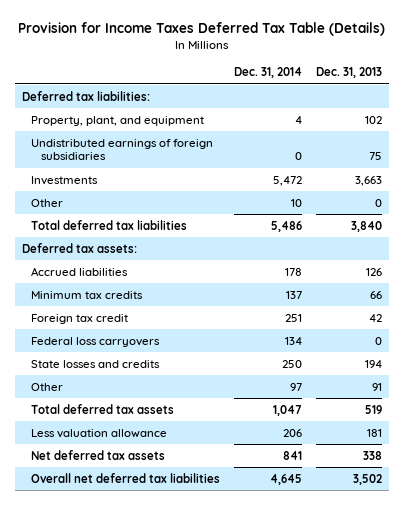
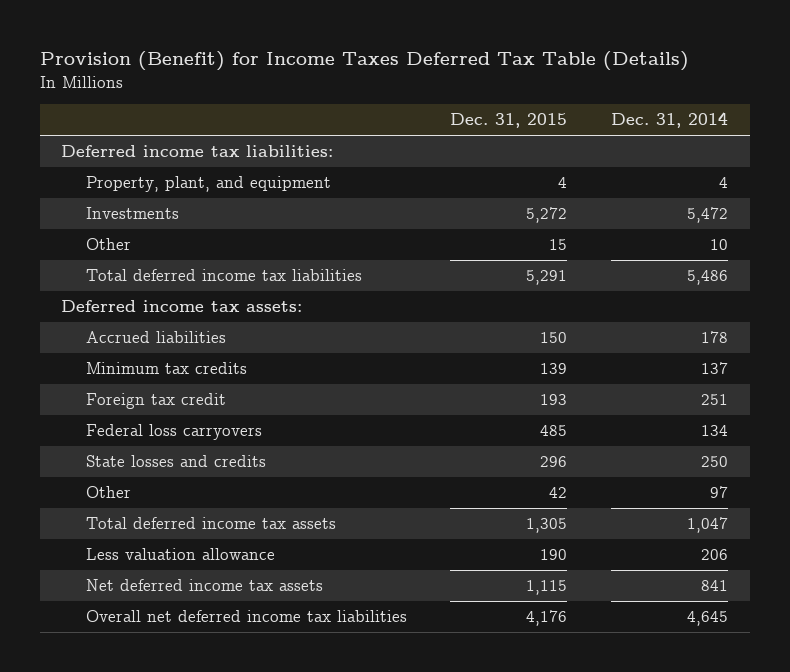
- Provision for Income Taxes Deferred Tax Table (Details)
+ Provision (Benefit) for Income Taxes Deferred Tax Table (Details)
- | Dec. 31, 2014 | Dec. 31, 2013
+ | Dec. 31, 2015 | Dec. 31, 2014
- Deferred tax liabilities:
+ Deferred income tax liabilities:
- Undistributed earnings of foreign subsidiaries | 0 | 75
- Total deferred tax liabilities | 5,486 | 3,840
- Deferred tax assets:
+ Total deferred income tax liabilities | 5,291 | 5,486
+ Deferred income tax assets:
- Total deferred tax assets | 1,047 | 519
+ Total deferred income tax assets | 1,305 | 1,047
- Net deferred tax assets | 841 | 338
- Overall net deferred tax liabilities | 4,645 | 3,502
+ Net deferred income tax assets | 1,115 | 841
+ Overall net deferred income tax liabilities | 4,176 | 4,645

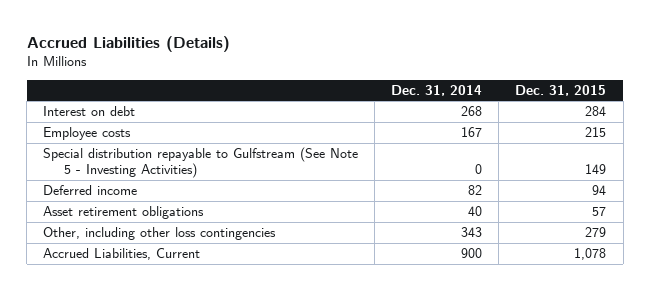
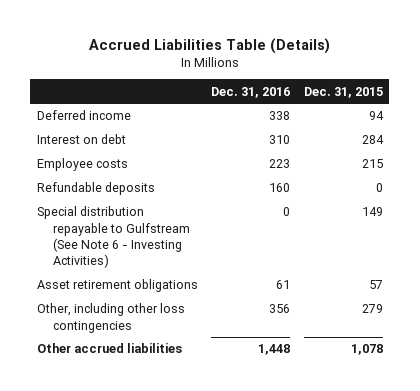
- Accrued Liabilities (Details)
+ Accrued Liabilities Table (Details)
- | Dec. 31, 2014 | Dec. 31, 2015
+ | Dec. 31, 2016 | Dec. 31, 2015
moved up: Deferred income | 338 | 94
- Special distribution repayable to Gulfstream (See Note 5 - Investing Activities) | 0 | 149
+ Refundable deposits | 160 | 0
+ Special distribution repayable to Gulfstream (See Note 6 - Investing Activities) | 0 | 149
- Accrued Liabilities, Current | 900 | 1,078
+ Other accrued liabilities | 1,448 | 1,078

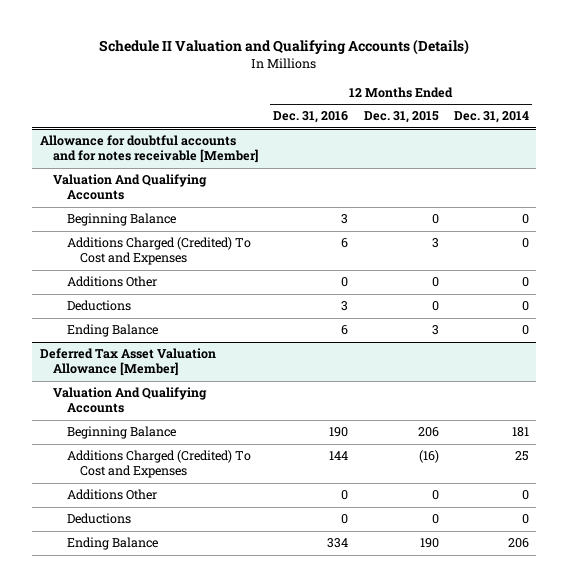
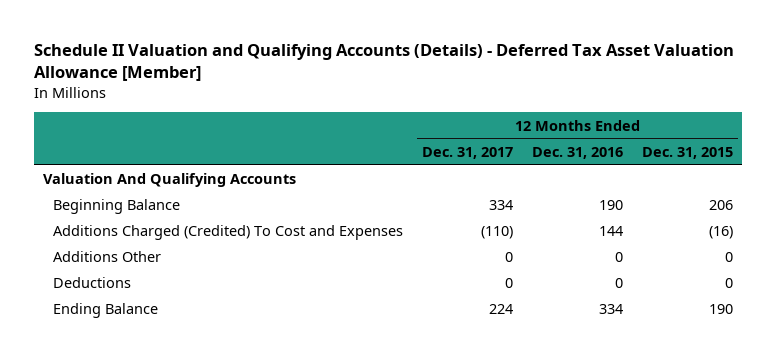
- Schedule II Valuation and Qualifying Accounts (Details)
+ Schedule II Valuation and Qualifying Accounts (Details) - Deferred Tax Asset Valuation Allowance [Member]
- | 12 Months Ended Dec. 31, 2016 | 12 Months Ended Dec. 31, 2015 | 12 Months Ended Dec. 31, 2014
+ | 12 Months Ended Dec. 31, 2017 | 12 Months Ended Dec. 31, 2016 | 12 Months Ended Dec. 31, 2015
- Allowance for doubtful accounts and for notes receivable [Member]
- Beginning Balance | 3 | 0 | 0
- Additions Charged (Credited) To Cost and Expenses | 6 | 3 | 0
- Additions Other | 0 | 0 | 0
- Deductions | 3 | 0 | 0
- Ending Balance | 6 | 3 | 0
- Deferred Tax Asset Valuation Allowance [Member]
- Valuation And Qualifying Accounts

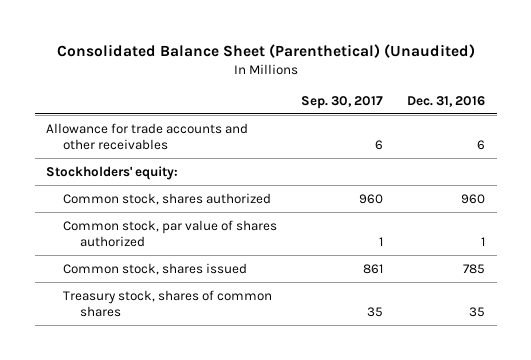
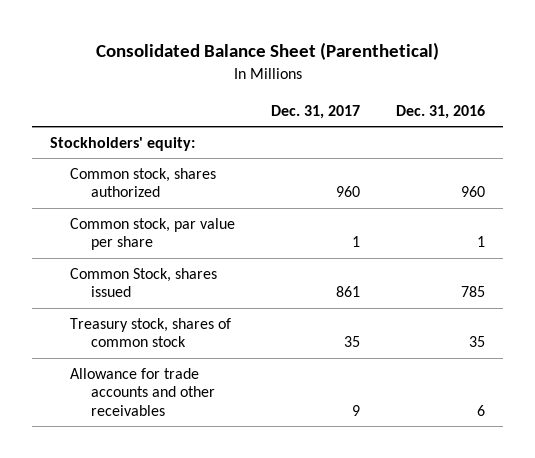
- Consolidated Balance Sheet (Parenthetical) (Unaudited)
+ Consolidated Balance Sheet (Parenthetical)
- | Sep. 30, 2017 | Dec. 31, 2016
+ | Dec. 31, 2017 | Dec. 31, 2016
- Common stock, par value of shares authorized | 1 | 1
- Common stock, shares issued | 861 | 785
- Treasury stock, shares of common shares | 35 | 35
+ Common stock, par value per share | 1 | 1
+ Common Stock, shares issued | 861 | 785
+ Treasury stock, shares of common stock | 35 | 35
moved down: Allowance for trade accounts and other receivables | 9 | 6

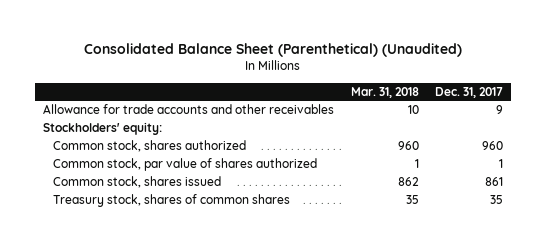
- Consolidated Balance Sheet (Parenthetical)
+ Consolidated Balance Sheet (Parenthetical) (Unaudited)
- | Dec. 31, 2017 | Dec. 31, 2016
+ | Mar. 31, 2018 | Dec. 31, 2017
moved up: Allowance for trade accounts and other receivables | 10 | 9
- Common stock, par value per share | 1 | 1
- Common Stock, shares issued | 861 | 785
- Treasury stock, shares of common stock | 35 | 35
+ Common stock, par value of shares authorized | 1 | 1
+ Common stock, shares issued | 862 | 861
+ Treasury stock, shares of common shares | 35 | 35

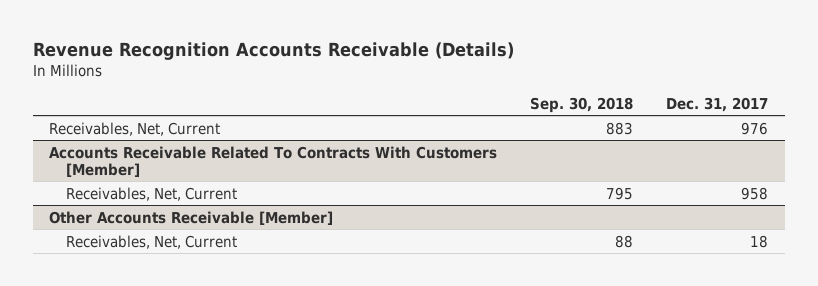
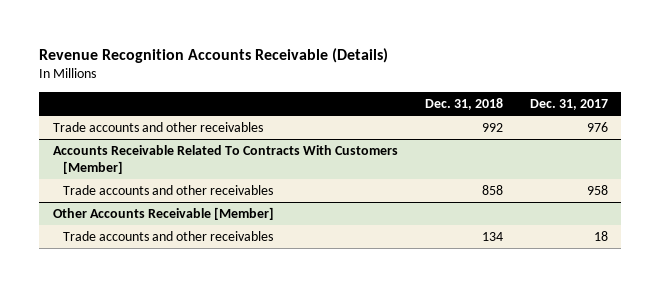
- | Sep. 30, 2018 | Dec. 31, 2017
+ | Dec. 31, 2018 | Dec. 31, 2017
- Receivables, Net, Current | 883 | 976
+ Trade accounts and other receivables | 992 | 976
@ Accounts Receivable Related To Contracts With Customers [Member]
- Receivables, Net, Current | 795 | 958
+ Trade accounts and other receivables | 858 | 958
@ Other Accounts Receivable [Member]
- Receivables, Net, Current | 88 | 18
+ Trade accounts and other receivables | 134 | 18

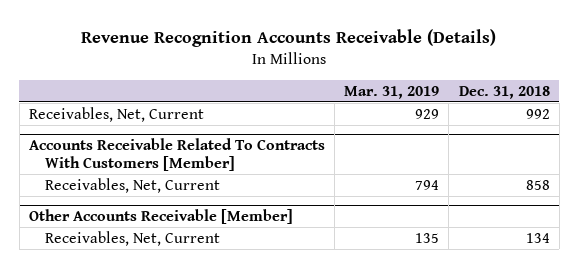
- | Dec. 31, 2018 | Dec. 31, 2017
+ | Mar. 31, 2019 | Dec. 31, 2018
- Trade accounts and other receivables | 992 | 976
+ Receivables, Net, Current | 929 | 992
@ Accounts Receivable Related To Contracts With Customers [Member]
- Trade accounts and other receivables | 858 | 958
+ Receivables, Net, Current | 794 | 858
@ Other Accounts Receivable [Member]
- Trade accounts and other receivables | 134 | 18
+ Receivables, Net, Current | 135 | 134

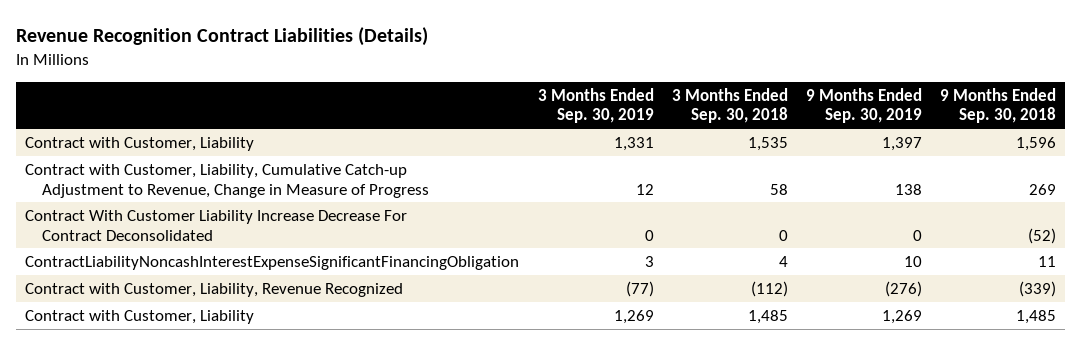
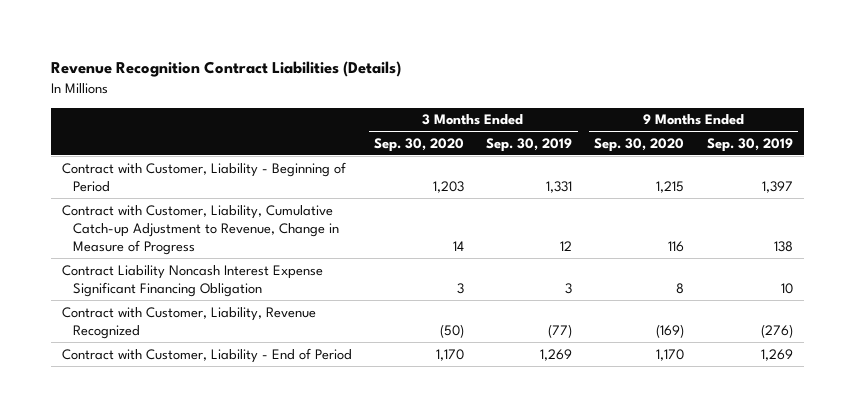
- | 3 Months Ended Sep. 30, 2019 | 3 Months Ended Sep. 30, 2018 | 9 Months Ended Sep. 30, 2019 | 9 Months Ended Sep. 30, 2018
+ | 3 Months Ended Sep. 30, 2020 | 3 Months Ended Sep. 30, 2019 | 9 Months Ended Sep. 30, 2020 | 9 Months Ended Sep. 30, 2019
- Contract with Customer, Liability | 1,331 | 1,535 | 1,397 | 1,596
+ Contract with Customer, Liability - Beginning of Period | 1,203 | 1,331 | 1,215 | 1,397
- Contract With Customer Liability Increase Decrease For Contract Deconsolidated | 0 | 0 | 0 | (52)
- ContractLiabilityNoncashInterestExpenseSignificantFinancingObligation | 3 | 4 | 10 | 11
+ Contract Liability Noncash Interest Expense Significant Financing Obligation | 3 | 3 | 8 | 10
- Contract with Customer, Liability | 1,269 | 1,485 | 1,269 | 1,485
+ Contract with Customer, Liability - End of Period | 1,170 | 1,269 | 1,170 | 1,269

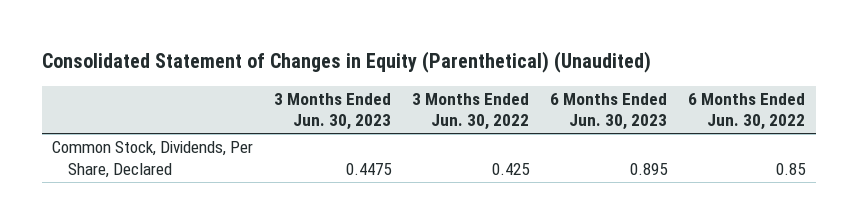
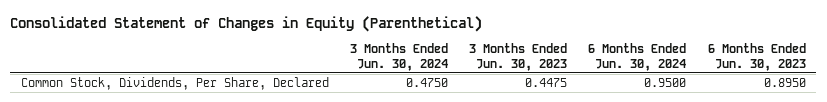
- Consolidated Statement of Changes in Equity (Parenthetical) (Unaudited)
+ Consolidated Statement of Changes in Equity (Parenthetical)
- | 3 Months Ended Jun. 30, 2023 | 3 Months Ended Jun. 30, 2022 | 6 Months Ended Jun. 30, 2023 | 6 Months Ended Jun. 30, 2022
+ | 3 Months Ended Jun. 30, 2024 | 3 Months Ended Jun. 30, 2023 | 6 Months Ended Jun. 30, 2024 | 6 Months Ended Jun. 30, 2023
- Common Stock, Dividends, Per Share, Declared | 0.4475 | 0.425 | 0.895 | 0.85
+ Common Stock, Dividends, Per Share, Declared | 0.4750 | 0.4475 | 0.9500 | 0.8950

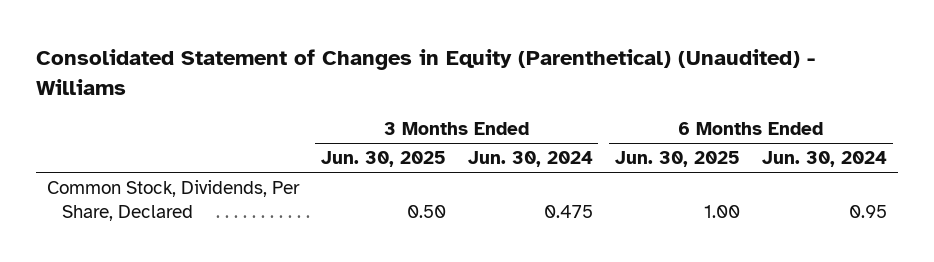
- Consolidated Statement of Changes in Equity (Parenthetical)
+ Consolidated Statement of Changes in Equity (Parenthetical) (Unaudited) - Williams
- | 3 Months Ended Jun. 30, 2024 | 3 Months Ended Jun. 30, 2023 | 6 Months Ended Jun. 30, 2024 | 6 Months Ended Jun. 30, 2023
+ | 3 Months Ended Jun. 30, 2025 | 3 Months Ended Jun. 30, 2024 | 6 Months Ended Jun. 30, 2025 | 6 Months Ended Jun. 30, 2024
- Common Stock, Dividends, Per Share, Declared | 0.4750 | 0.4475 | 0.9500 | 0.8950
+ Common Stock, Dividends, Per Share, Declared | 0.50 | 0.475 | 1.00 | 0.95

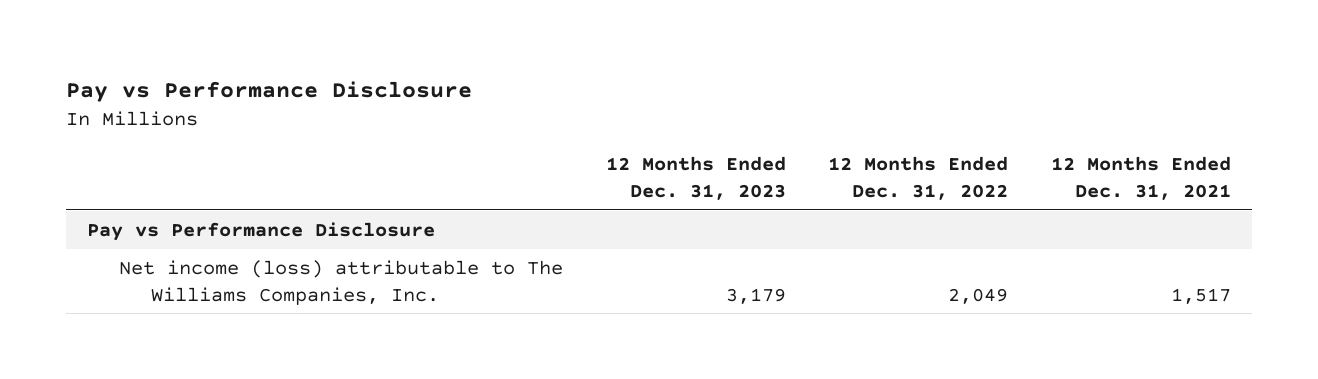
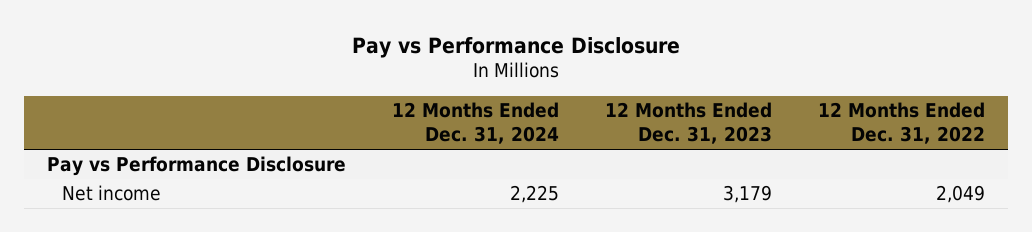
- | 12 Months Ended Dec. 31, 2023 | 12 Months Ended Dec. 31, 2022 | 12 Months Ended Dec. 31, 2021
+ | 12 Months Ended Dec. 31, 2024 | 12 Months Ended Dec. 31, 2023 | 12 Months Ended Dec. 31, 2022
- Net income (loss) attributable to The Williams Companies, Inc. | 3,179 | 2,049 | 1,517
+ Net income | 2,225 | 3,179 | 2,049

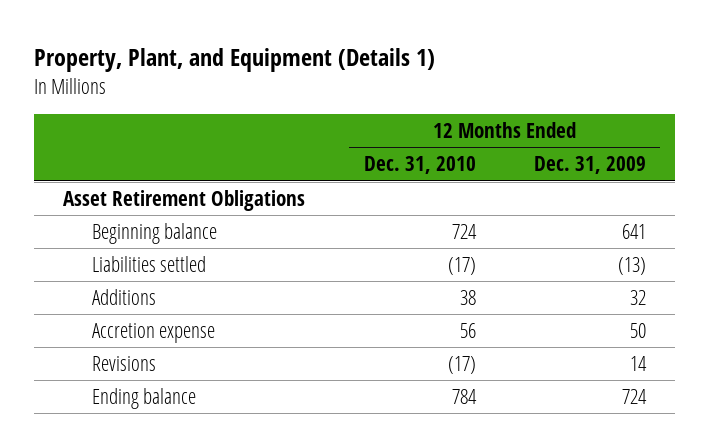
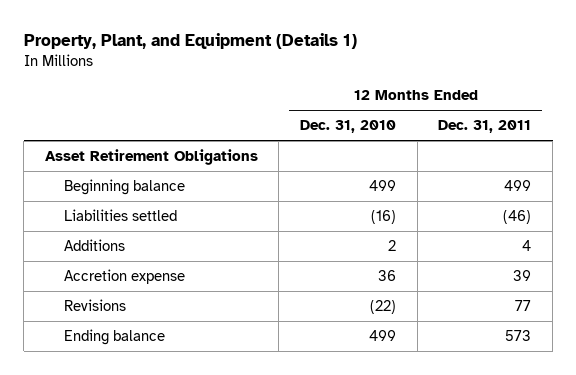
- | 12 Months Ended Dec. 31, 2010 | 12 Months Ended Dec. 31, 2009
+ | 12 Months Ended Dec. 31, 2010 | 12 Months Ended Dec. 31, 2011
- Beginning balance | 724 | 641
- Liabilities settled | (17) | (13)
- Additions | 38 | 32
- Accretion expense | 56 | 50
- Revisions | (17) | 14
- Ending balance | 784 | 724
+ Beginning balance | 499 | 499
+ Liabilities settled | (16) | (46)
+ Additions | 2 | 4
+ Accretion expense | 36 | 39
+ Revisions | (22) | 77
+ Ending balance | 499 | 573

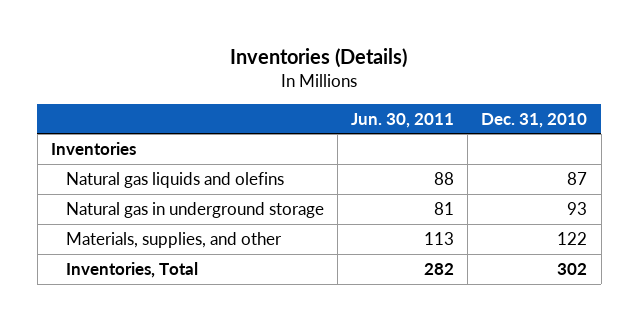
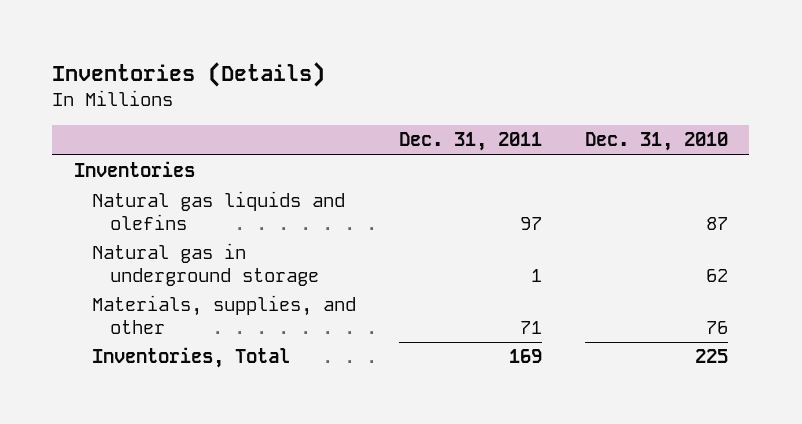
- | Jun. 30, 2011 | Dec. 31, 2010
+ | Dec. 31, 2011 | Dec. 31, 2010
- Natural gas in underground storage | 81 | 93
- Materials, supplies, and other | 113 | 122
- Inventories, Total | 282 | 302
+ Natural gas in underground storage | 1 | 62
+ Materials, supplies, and other | 71 | 76
+ Inventories, Total | 169 | 225

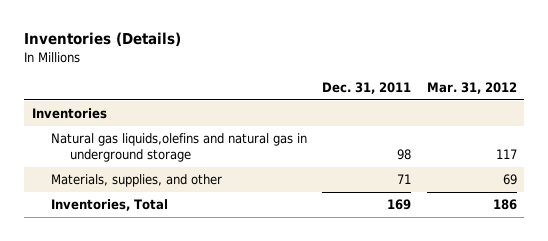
- | Dec. 31, 2011 | Dec. 31, 2010
+ | Dec. 31, 2011 | Mar. 31, 2012
- Natural gas liquids and olefins | 97 | 87
- Natural gas in underground storage | 1 | 62
+ Natural gas liquids,olefins and natural gas in underground storage | 98 | 117

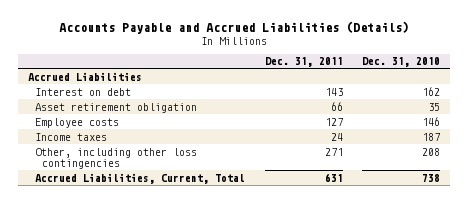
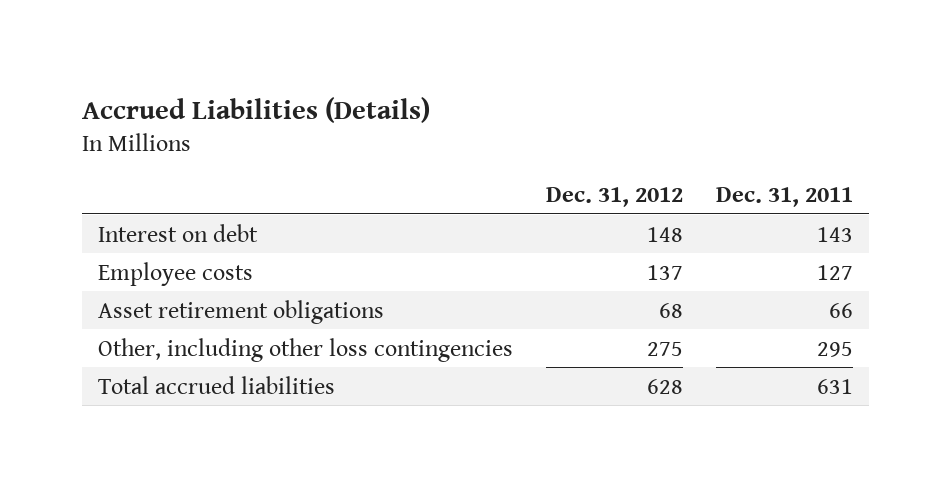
- Accounts Payable and Accrued Liabilities (Details)
+ Accrued Liabilities (Details)
- | Dec. 31, 2011 | Dec. 31, 2010
+ | Dec. 31, 2012 | Dec. 31, 2011
- Accrued Liabilities
- Asset retirement obligation | 66 | 35
- Income taxes | 24 | 187
- Other, including other loss contingencies | 271 | 208
- Accrued Liabilities, Current, Total | 631 | 738
+ Asset retirement obligations | 68 | 66
+ Other, including other loss contingencies | 275 | 295
+ Total accrued liabilities | 628 | 631

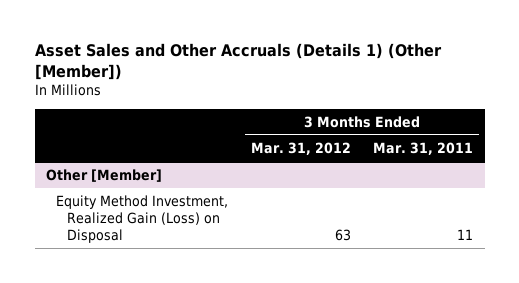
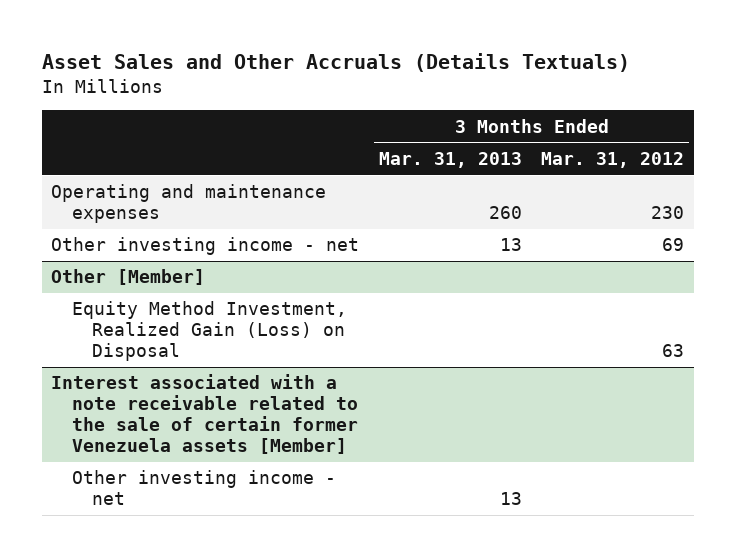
- Asset Sales and Other Accruals (Details 1) (Other [Member])
+ Asset Sales and Other Accruals (Details Textuals)
- | 3 Months Ended Mar. 31, 2012 | 3 Months Ended Mar. 31, 2011
+ | 3 Months Ended Mar. 31, 2013 | 3 Months Ended Mar. 31, 2012
+ Operating and maintenance expenses | 260 | 230
+ Other investing income - net | 13 | 69
+ Interest associated with a note receivable related to the sale of certain former Venezuela assets [Member]
+ Other investing income - net | 13 |

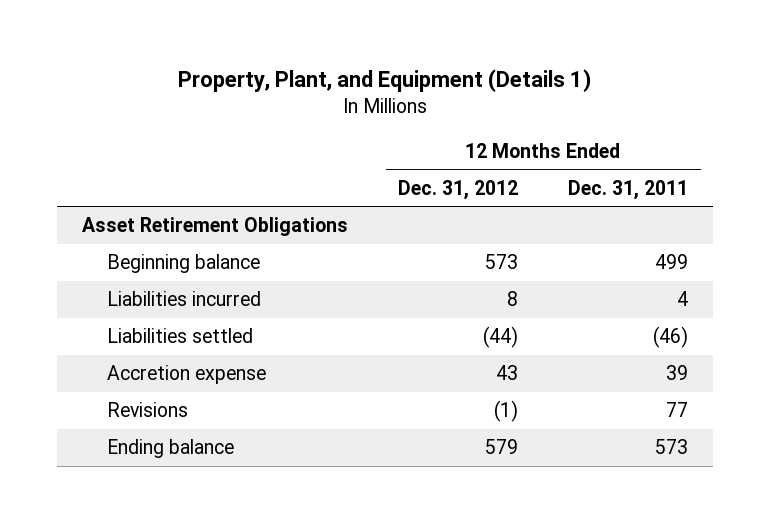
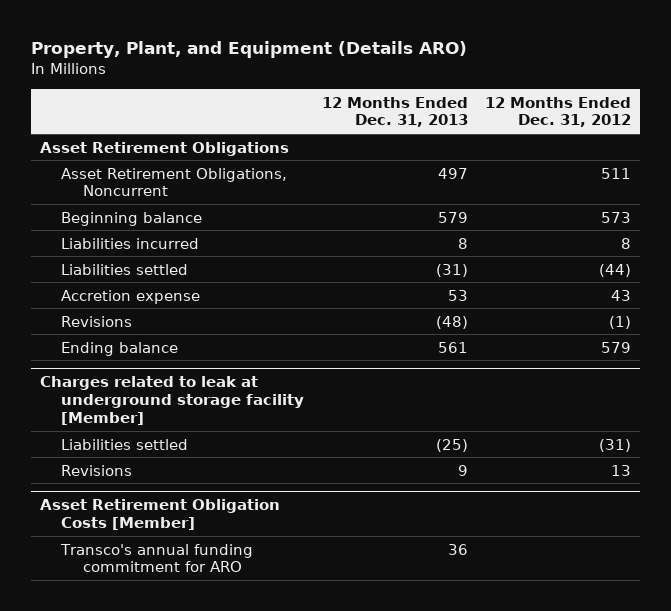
- Property, Plant, and Equipment (Details 1)
+ Property, Plant, and Equipment (Details ARO)
- | 12 Months Ended Dec. 31, 2012 | 12 Months Ended Dec. 31, 2011
+ | 12 Months Ended Dec. 31, 2013 | 12 Months Ended Dec. 31, 2012
+ Asset Retirement Obligations, Noncurrent | 497 | 511
+ Charges related to leak at underground storage facility [Member]
+ Liabilities settled | (25) | (31)
+ Revisions | 9 | 13
+ Asset Retirement Obligation Costs [Member]
+ Transco's annual funding commitment for ARO | 36 |

